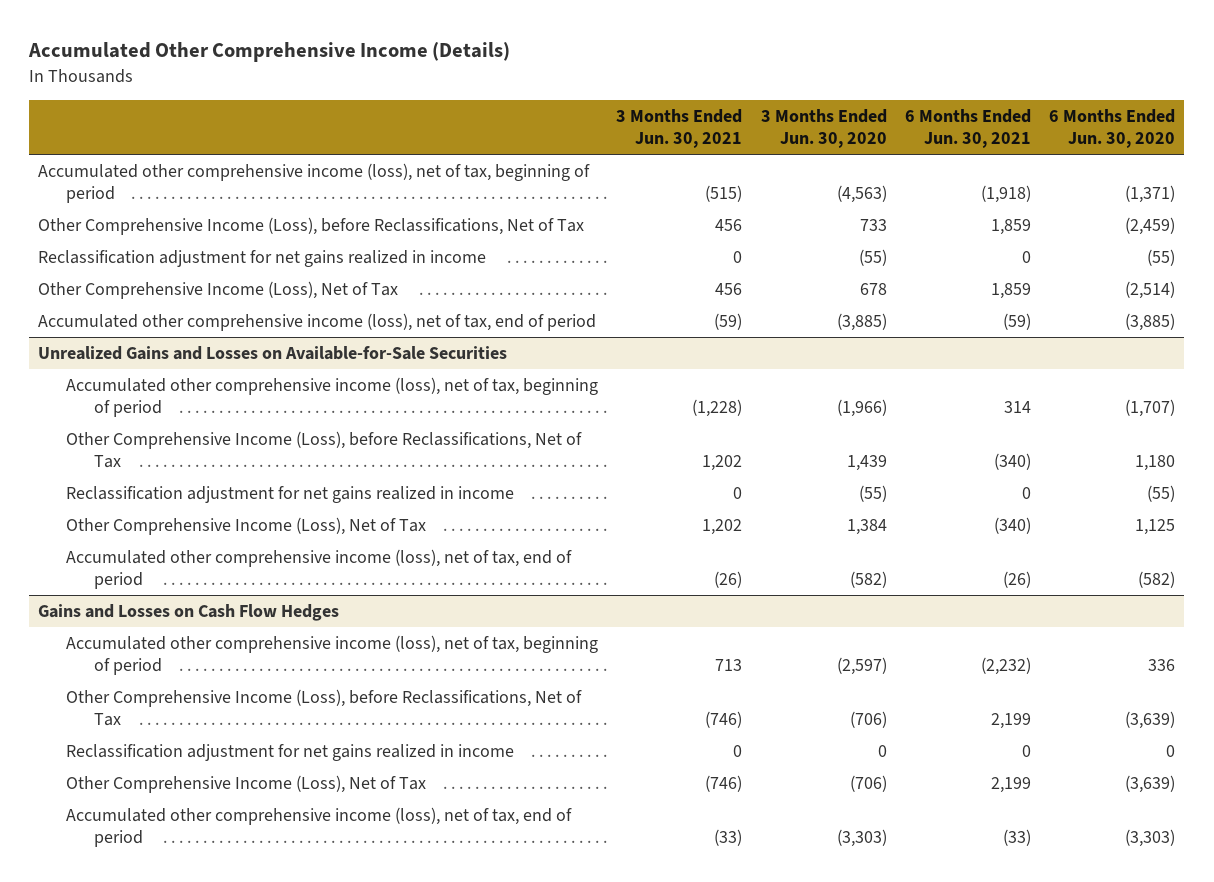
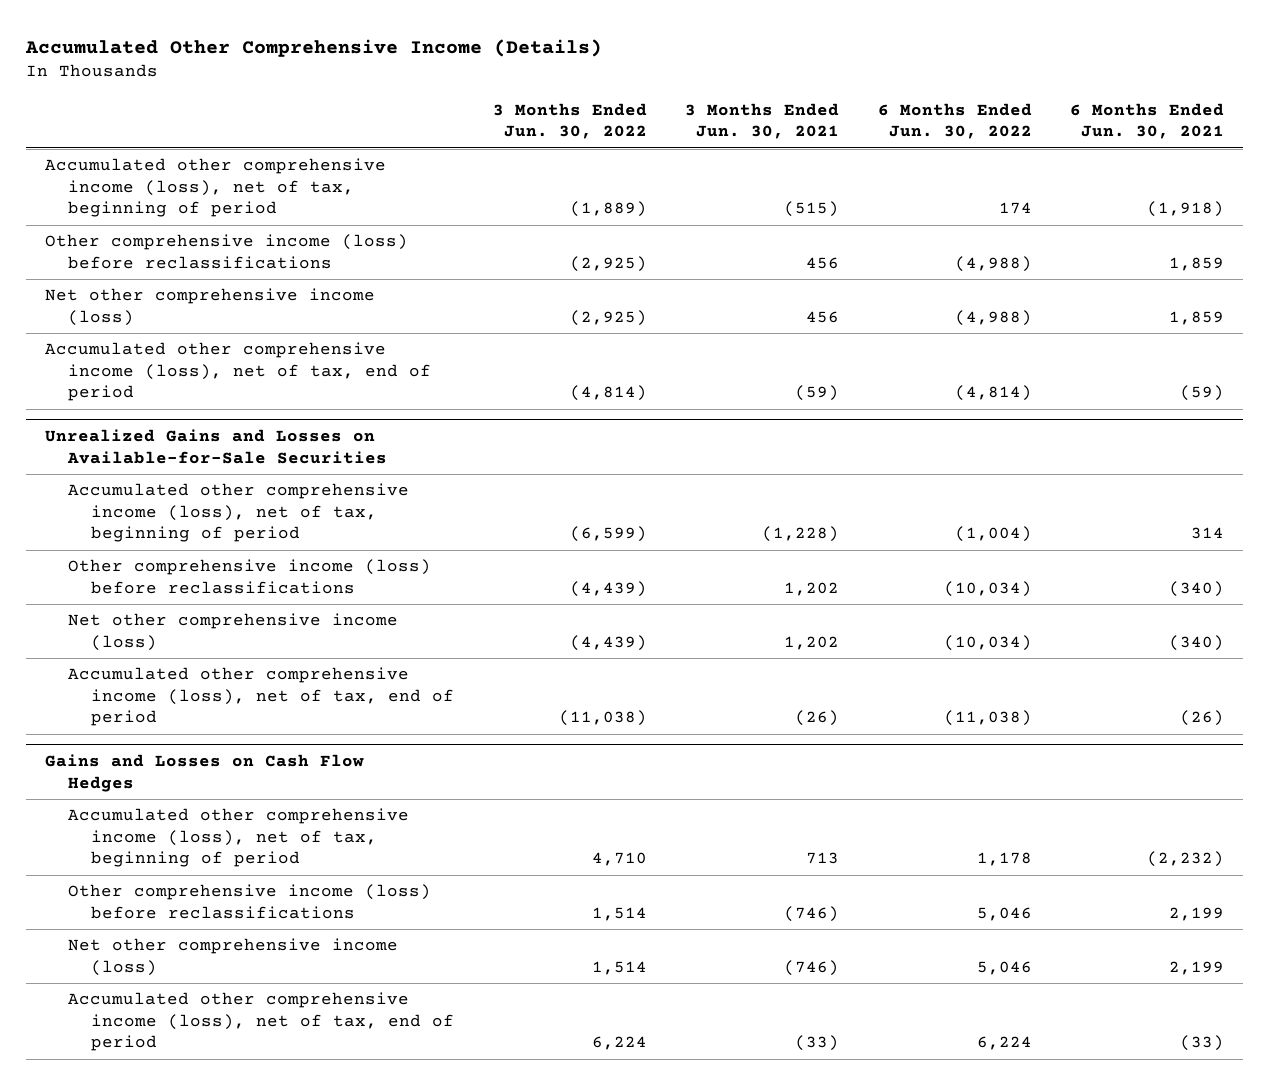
- | 3 Months Ended Jun. 30, 2021 | 3 Months Ended Jun. 30, 2020 | 6 Months Ended Jun. 30, 2021 | 6 Months Ended Jun. 30, 2020
+ | 3 Months Ended Jun. 30, 2022 | 3 Months Ended Jun. 30, 2021 | 6 Months Ended Jun. 30, 2022 | 6 Months Ended Jun. 30, 2021
- Other Comprehensive Income (Loss), before Reclassifications, Net of Tax | 456 | 733 | 1,859 | (2,459)
- Reclassification adjustment for net gains realized in income | 0 | (55) | 0 | (55)
- Other Comprehensive Income (Loss), Net of Tax | 456 | 678 | 1,859 | (2,514)
+ Other comprehensive income (loss) before reclassifications | (2,925) | 456 | (4,988) | 1,859
+ Net other comprehensive income (loss) | (2,925) | 456 | (4,988) | 1,859
@ Unrealized Gains and Losses on Available-for-Sale Securities
- Other Comprehensive Income (Loss), before Reclassifications, Net of Tax | 1,202 | 1,439 | (340) | 1,180
- Reclassification adjustment for net gains realized in income | 0 | (55) | 0 | (55)
- Other Comprehensive Income (Loss), Net of Tax | 1,202 | 1,384 | (340) | 1,125
+ Other comprehensive income (loss) before reclassifications | (4,439) | 1,202 | (10,034) | (340)
+ Net other comprehensive income (loss) | (4,439) | 1,202 | (10,034) | (340)
@ Gains and Losses on Cash Flow Hedges
- Other Comprehensive Income (Loss), before Reclassifications, Net of Tax | (746) | (706) | 2,199 | (3,639)
- Reclassification adjustment for net gains realized in income | 0 | 0 | 0 | 0
- Other Comprehensive Income (Loss), Net of Tax | (746) | (706) | 2,199 | (3,639)
+ Other comprehensive income (loss) before reclassifications | 1,514 | (746) | 5,046 | 2,199
+ Net other comprehensive income (loss) | 1,514 | (746) | 5,046 | 2,199

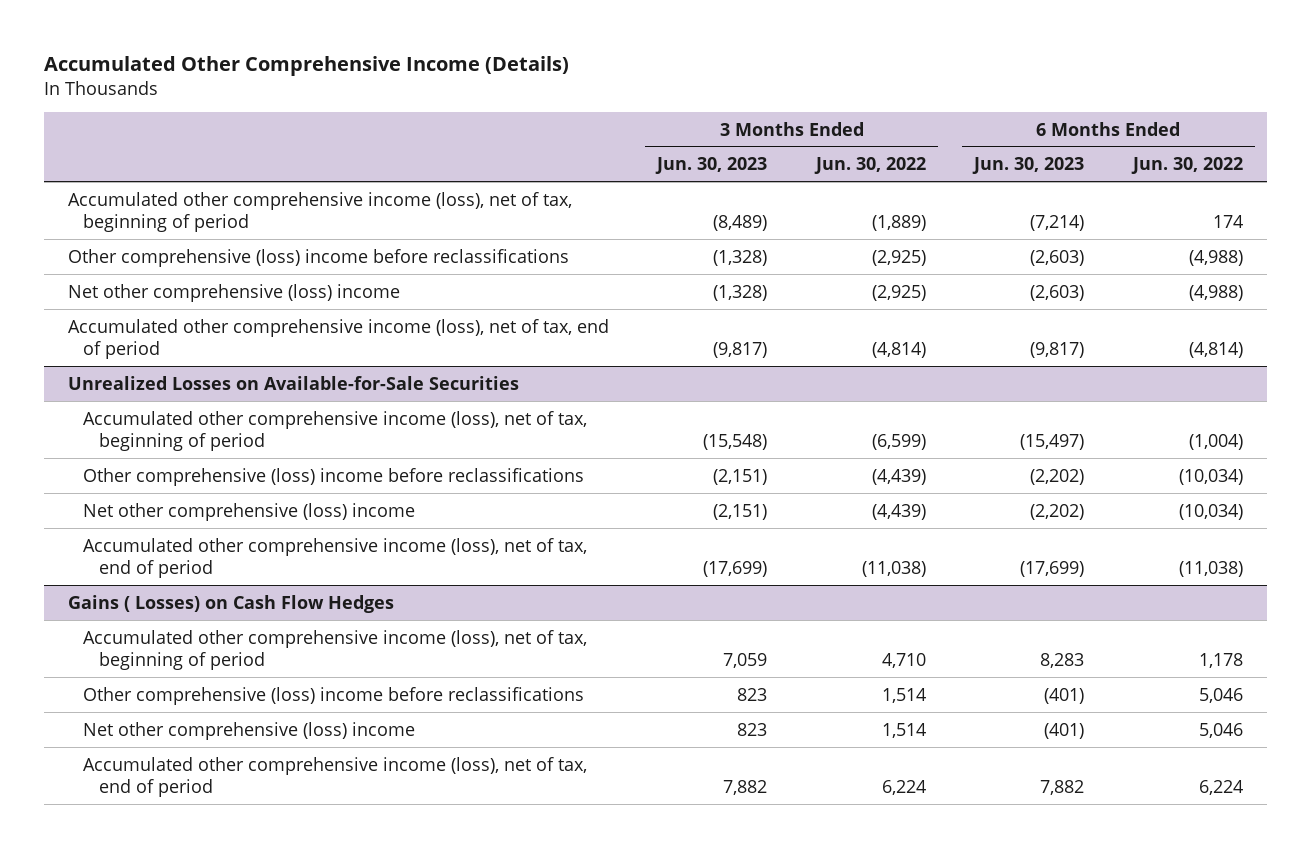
- | 3 Months Ended Jun. 30, 2022 | 3 Months Ended Jun. 30, 2021 | 6 Months Ended Jun. 30, 2022 | 6 Months Ended Jun. 30, 2021
+ | 3 Months Ended Jun. 30, 2023 | 3 Months Ended Jun. 30, 2022 | 6 Months Ended Jun. 30, 2023 | 6 Months Ended Jun. 30, 2022
- Other comprehensive income (loss) before reclassifications | (2,925) | 456 | (4,988) | 1,859
- Net other comprehensive income (loss) | (2,925) | 456 | (4,988) | 1,859
+ Other comprehensive (loss) income before reclassifications | (1,328) | (2,925) | (2,603) | (4,988)
+ Net other comprehensive (loss) income | (1,328) | (2,925) | (2,603) | (4,988)
- Unrealized Gains and Losses on Available-for-Sale Securities
+ Unrealized Losses on Available-for-Sale Securities
- Other comprehensive income (loss) before reclassifications | (4,439) | 1,202 | (10,034) | (340)
- Net other comprehensive income (loss) | (4,439) | 1,202 | (10,034) | (340)
+ Other comprehensive (loss) income before reclassifications | (2,151) | (4,439) | (2,202) | (10,034)
+ Net other comprehensive (loss) income | (2,151) | (4,439) | (2,202) | (10,034)
- Gains and Losses on Cash Flow Hedges
+ Gains ( Losses) on Cash Flow Hedges
- Other comprehensive income (loss) before reclassifications | 1,514 | (746) | 5,046 | 2,199
- Net other comprehensive income (loss) | 1,514 | (746) | 5,046 | 2,199
+ Other comprehensive (loss) income before reclassifications | 823 | 1,514 | (401) | 5,046
+ Net other comprehensive (loss) income | 823 | 1,514 | (401) | 5,046

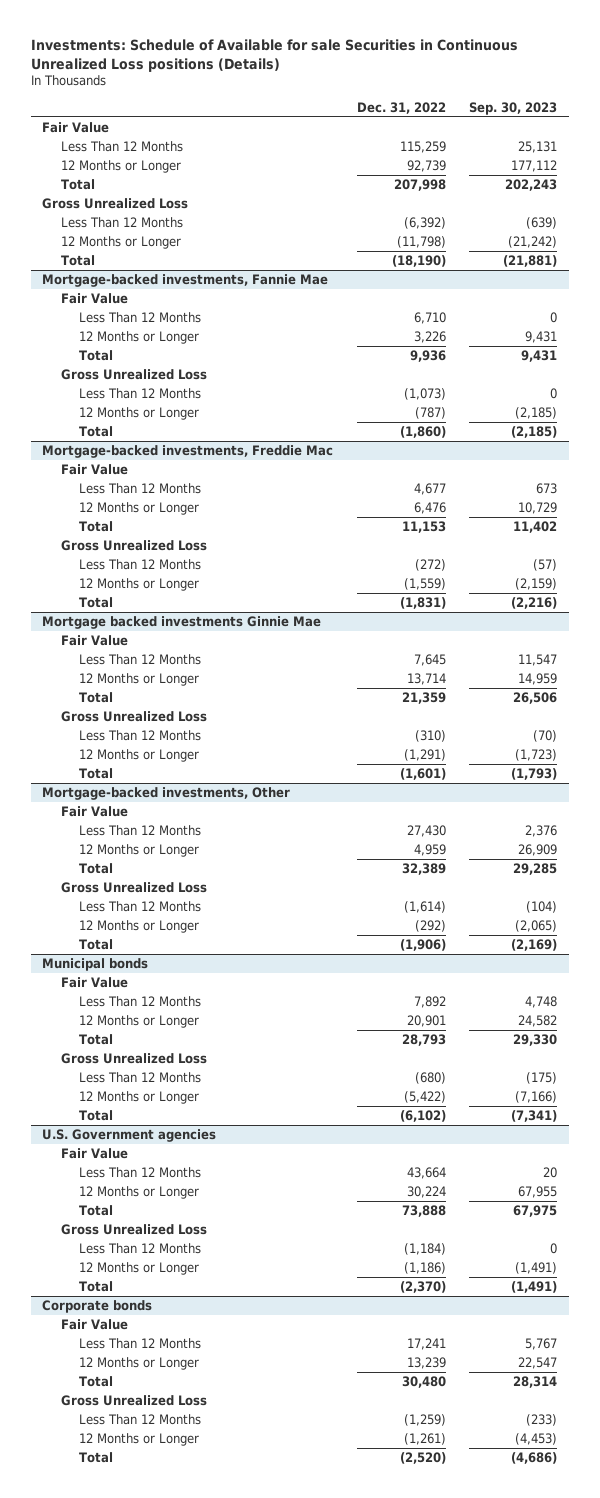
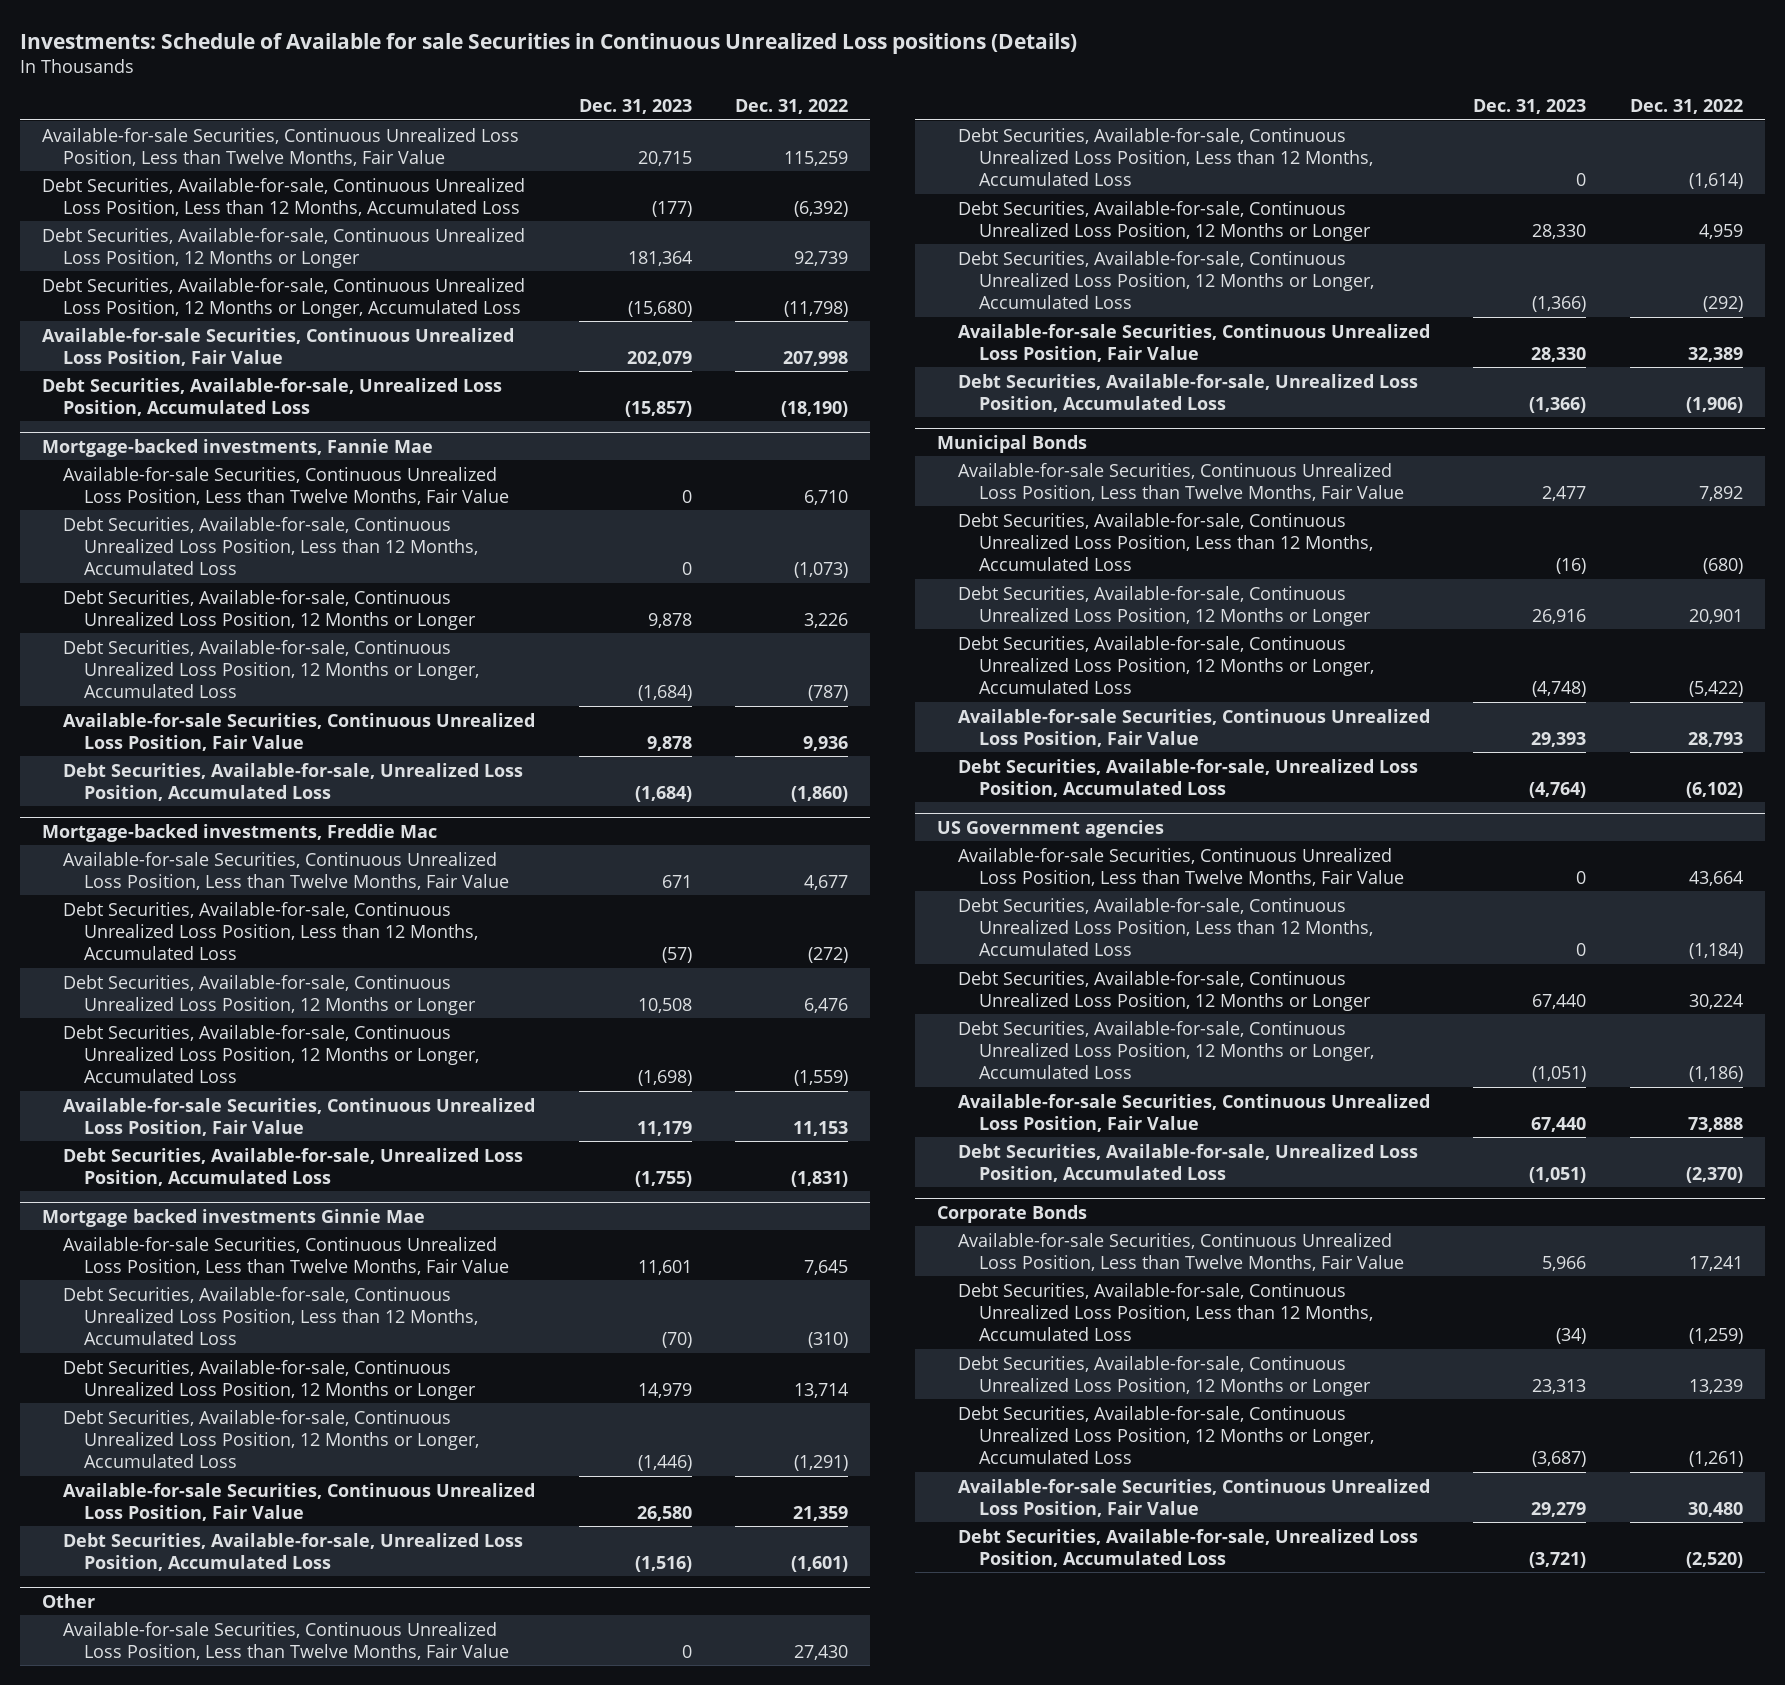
- | Dec. 31, 2022 | Sep. 30, 2023
+ | Dec. 31, 2023 | Dec. 31, 2022
- Fair Value
- Less Than 12 Months | 115,259 | 25,131
- 12 Months or Longer | 92,739 | 177,112
- Total | 207,998 | 202,243
- Gross Unrealized Loss
- Less Than 12 Months | (6,392) | (639)
- 12 Months or Longer | (11,798) | (21,242)
- Total | (18,190) | (21,881)
+ Available-for-sale Securities, Continuous Unrealized Loss Position, Less than Twelve Months, Fair Value | 20,715 | 115,259
+ Debt Securities, Available-for-sale, Continuous Unrealized Loss Position, Less than 12 Months, Accumulated Loss | (177) | (6,392)
+ Debt Securities, Available-for-sale, Continuous Unrealized Loss Position, 12 Months or Longer | 181,364 | 92,739
+ Debt Securities, Available-for-sale, Continuous Unrealized Loss Position, 12 Months or Longer, Accumulated Loss | (15,680) | (11,798)
+ Available-for-sale Securities, Continuous Unrealized Loss Position, Fair Value | 202,079 | 207,998
+ Debt Securities, Available-for-sale, Unrealized Loss Position, Accumulated Loss | (15,857) | (18,190)
@ Mortgage-backed investments, Fannie Mae
- Fair Value
- Less Than 12 Months | 6,710 | 0
- 12 Months or Longer | 3,226 | 9,431
- Total | 9,936 | 9,431
- Gross Unrealized Loss
- Less Than 12 Months | (1,073) | 0
- 12 Months or Longer | (787) | (2,185)
- Total | (1,860) | (2,185)
+ Available-for-sale Securities, Continuous Unrealized Loss Position, Less than Twelve Months, Fair Value | 0 | 6,710
+ Debt Securities, Available-for-sale, Continuous Unrealized Loss Position, Less than 12 Months, Accumulated Loss | 0 | (1,073)
+ Debt Securities, Available-for-sale, Continuous Unrealized Loss Position, 12 Months or Longer | 9,878 | 3,226
+ Debt Securities, Available-for-sale, Continuous Unrealized Loss Position, 12 Months or Longer, Accumulated Loss | (1,684) | (787)
+ Available-for-sale Securities, Continuous Unrealized Loss Position, Fair Value | 9,878 | 9,936
+ Debt Securities, Available-for-sale, Unrealized Loss Position, Accumulated Loss | (1,684) | (1,860)
@ Mortgage-backed investments, Freddie Mac
- Fair Value
- Less Than 12 Months | 4,677 | 673
- 12 Months or Longer | 6,476 | 10,729
- Total | 11,153 | 11,402
- Gross Unrealized Loss
- Less Than 12 Months | (272) | (57)
- 12 Months or Longer | (1,559) | (2,159)
- Total | (1,831) | (2,216)
+ Available-for-sale Securities, Continuous Unrealized Loss Position, Less than Twelve Months, Fair Value | 671 | 4,677
+ Debt Securities, Available-for-sale, Continuous Unrealized Loss Position, Less than 12 Months, Accumulated Loss | (57) | (272)
+ Debt Securities, Available-for-sale, Continuous Unrealized Loss Position, 12 Months or Longer | 10,508 | 6,476
+ Debt Securities, Available-for-sale, Continuous Unrealized Loss Position, 12 Months or Longer, Accumulated Loss | (1,698) | (1,559)
+ Available-for-sale Securities, Continuous Unrealized Loss Position, Fair Value | 11,179 | 11,153
+ Debt Securities, Available-for-sale, Unrealized Loss Position, Accumulated Loss | (1,755) | (1,831)
@ Mortgage backed investments Ginnie Mae
- Fair Value
- Less Than 12 Months | 7,645 | 11,547
- 12 Months or Longer | 13,714 | 14,959
- Total | 21,359 | 26,506
- Gross Unrealized Loss
- Less Than 12 Months | (310) | (70)
- 12 Months or Longer | (1,291) | (1,723)
- Total | (1,601) | (1,793)
- Mortgage-backed investments, Other
- Fair Value
- Less Than 12 Months | 27,430 | 2,376
- 12 Months or Longer | 4,959 | 26,909
- Total | 32,389 | 29,285
- Gross Unrealized Loss
- Less Than 12 Months | (1,614) | (104)
- 12 Months or Longer | (292) | (2,065)
- Total | (1,906) | (2,169)
- Municipal bonds
- Fair Value
- Less Than 12 Months | 7,892 | 4,748
- 12 Months or Longer | 20,901 | 24,582
- Total | 28,793 | 29,330
- Gross Unrealized Loss
- Less Than 12 Months | (680) | (175)
- 12 Months or Longer | (5,422) | (7,166)
- Total | (6,102) | (7,341)
- U.S. Government agencies
- Fair Value
- Less Than 12 Months | 43,664 | 20
- 12 Months or Longer | 30,224 | 67,955
- Total | 73,888 | 67,975
- Gross Unrealized Loss
- Less Than 12 Months | (1,184) | 0
- 12 Months or Longer | (1,186) | (1,491)
- Total | (2,370) | (1,491)
- Corporate bonds
- Fair Value
- Less Than 12 Months | 17,241 | 5,767
- 12 Months or Longer | 13,239 | 22,547
- Total | 30,480 | 28,314
- Gross Unrealized Loss
- Less Than 12 Months | (1,259) | (233)
- 12 Months or Longer | (1,261) | (4,453)
- Total | (2,520) | (4,686)
@ Mortgage backed investments Ginnie Mae
+ Available-for-sale Securities, Continuous Unrealized Loss Position, Less than Twelve Months, Fair Value | 11,601 | 7,645
+ Debt Securities, Available-for-sale, Continuous Unrealized Loss Position, Less than 12 Months, Accumulated Loss | (70) | (310)
+ Debt Securities, Available-for-sale, Continuous Unrealized Loss Position, 12 Months or Longer | 14,979 | 13,714
+ Debt Securities, Available-for-sale, Continuous Unrealized Loss Position, 12 Months or Longer, Accumulated Loss | (1,446) | (1,291)
+ Available-for-sale Securities, Continuous Unrealized Loss Position, Fair Value | 26,580 | 21,359
+ Debt Securities, Available-for-sale, Unrealized Loss Position, Accumulated Loss | (1,516) | (1,601)
+ Other
+ Available-for-sale Securities, Continuous Unrealized Loss Position, Less than Twelve Months, Fair Value | 0 | 27,430
+ Debt Securities, Available-for-sale, Continuous Unrealized Loss Position, Less than 12 Months, Accumulated Loss | 0 | (1,614)
+ Debt Securities, Available-for-sale, Continuous Unrealized Loss Position, 12 Months or Longer | 28,330 | 4,959
+ Debt Securities, Available-for-sale, Continuous Unrealized Loss Position, 12 Months or Longer, Accumulated Loss | (1,366) | (292)
+ Available-for-sale Securities, Continuous Unrealized Loss Position, Fair Value | 28,330 | 32,389
+ Debt Securities, Available-for-sale, Unrealized Loss Position, Accumulated Loss | (1,366) | (1,906)
+ Municipal Bonds
+ Available-for-sale Securities, Continuous Unrealized Loss Position, Less than Twelve Months, Fair Value | 2,477 | 7,892
+ Debt Securities, Available-for-sale, Continuous Unrealized Loss Position, Less than 12 Months, Accumulated Loss | (16) | (680)
+ Debt Securities, Available-for-sale, Continuous Unrealized Loss Position, 12 Months or Longer | 26,916 | 20,901
+ Debt Securities, Available-for-sale, Continuous Unrealized Loss Position, 12 Months or Longer, Accumulated Loss | (4,748) | (5,422)
+ Available-for-sale Securities, Continuous Unrealized Loss Position, Fair Value | 29,393 | 28,793
+ Debt Securities, Available-for-sale, Unrealized Loss Position, Accumulated Loss | (4,764) | (6,102)
+ US Government agencies
+ Available-for-sale Securities, Continuous Unrealized Loss Position, Less than Twelve Months, Fair Value | 0 | 43,664
+ Debt Securities, Available-for-sale, Continuous Unrealized Loss Position, Less than 12 Months, Accumulated Loss | 0 | (1,184)
+ Debt Securities, Available-for-sale, Continuous Unrealized Loss Position, 12 Months or Longer | 67,440 | 30,224
+ Debt Securities, Available-for-sale, Continuous Unrealized Loss Position, 12 Months or Longer, Accumulated Loss | (1,051) | (1,186)
+ Available-for-sale Securities, Continuous Unrealized Loss Position, Fair Value | 67,440 | 73,888
+ Debt Securities, Available-for-sale, Unrealized Loss Position, Accumulated Loss | (1,051) | (2,370)
+ Corporate Bonds
+ Available-for-sale Securities, Continuous Unrealized Loss Position, Less than Twelve Months, Fair Value | 5,966 | 17,241
+ Debt Securities, Available-for-sale, Continuous Unrealized Loss Position, Less than 12 Months, Accumulated Loss | (34) | (1,259)
+ Debt Securities, Available-for-sale, Continuous Unrealized Loss Position, 12 Months or Longer | 23,313 | 13,239
+ Debt Securities, Available-for-sale, Continuous Unrealized Loss Position, 12 Months or Longer, Accumulated Loss | (3,687) | (1,261)
+ Available-for-sale Securities, Continuous Unrealized Loss Position, Fair Value | 29,279 | 30,480
+ Debt Securities, Available-for-sale, Unrealized Loss Position, Accumulated Loss | (3,721) | (2,520)

